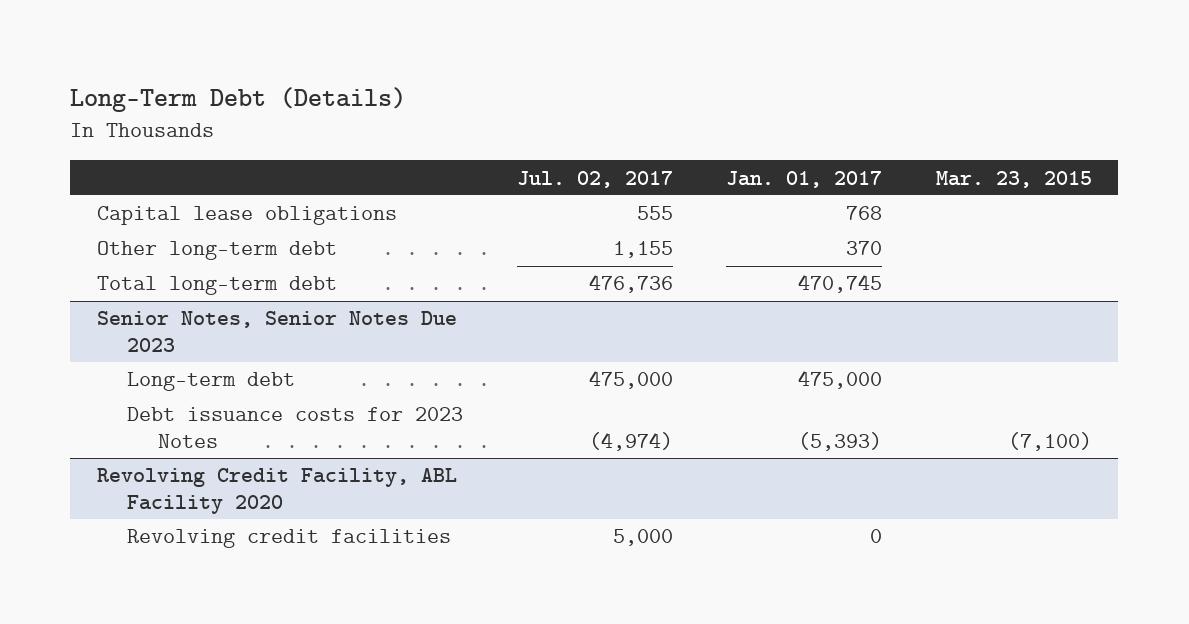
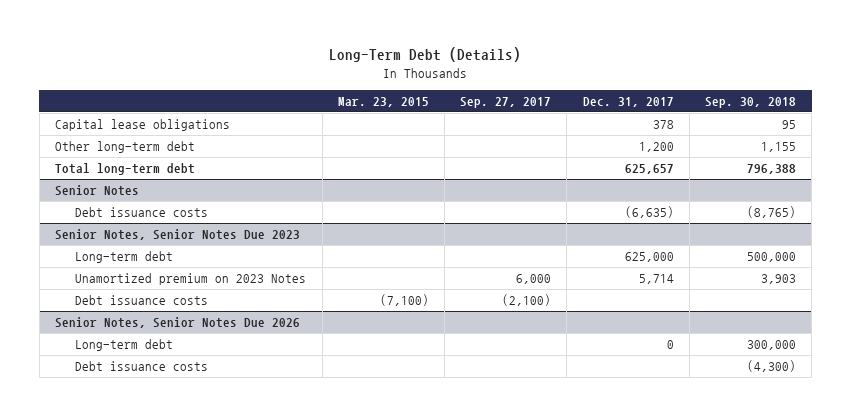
- | Jul. 02, 2017 | Jan. 01, 2017 | Mar. 23, 2015
+ | Mar. 23, 2015 | Sep. 27, 2017 | Dec. 31, 2017 | Sep. 30, 2018
+ Senior Notes
+ Debt issuance costs | | | (6,635) | (8,765)
@ Senior Notes, Senior Notes Due 2023
- Debt issuance costs for 2023 Notes | (4,974) | (5,393) | (7,100)
- Revolving Credit Facility, ABL Facility 2020
- Revolving credit facilities | 5,000 | 0 |
@ Senior Notes, Senior Notes Due 2023
+ Unamortized premium on 2023 Notes | | 6,000 | 5,714 | 3,903
+ Debt issuance costs | (7,100) | (2,100) | |
+ Senior Notes, Senior Notes Due 2026
+ Long-term debt | | | 0 | 300,000
+ Debt issuance costs | | | | (4,300)

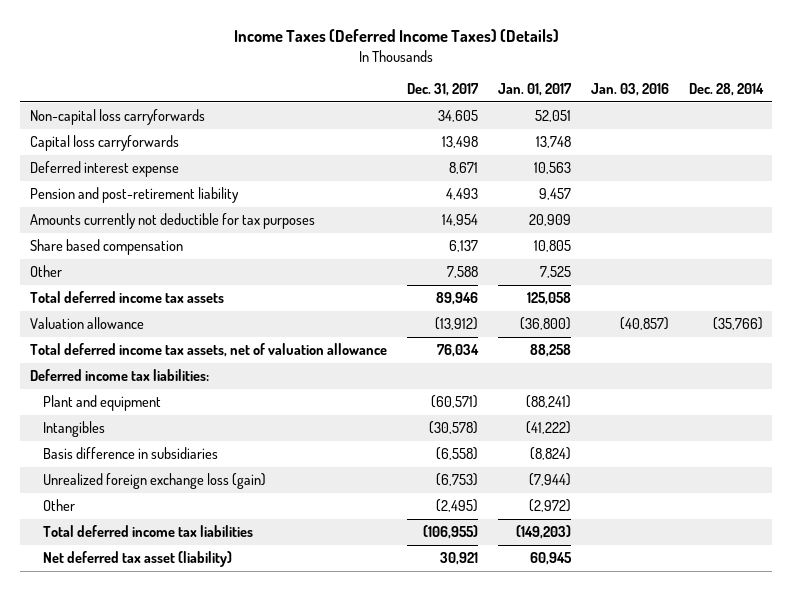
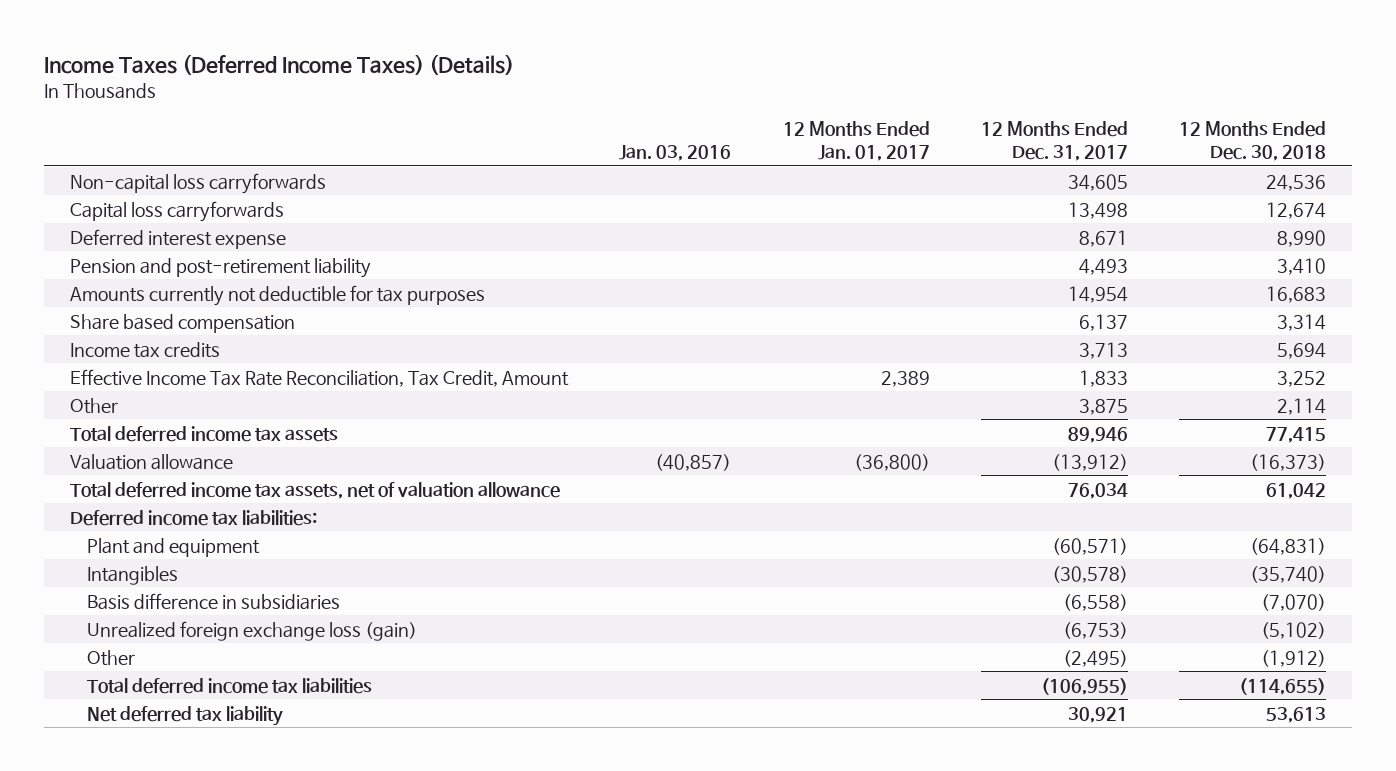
- | Dec. 31, 2017 | Jan. 01, 2017 | Jan. 03, 2016 | Dec. 28, 2014
+ | Jan. 03, 2016 | 12 Months Ended Jan. 01, 2017 | 12 Months Ended Dec. 31, 2017 | 12 Months Ended Dec. 30, 2018
+ Income tax credits | | | 3,713 | 5,694
+ Effective Income Tax Rate Reconciliation, Tax Credit, Amount | | 2,389 | 1,833 | 3,252
- Net deferred tax asset (liability) | 30,921 | 60,945 | |
+ Net deferred tax liability | | | 30,921 | 53,613

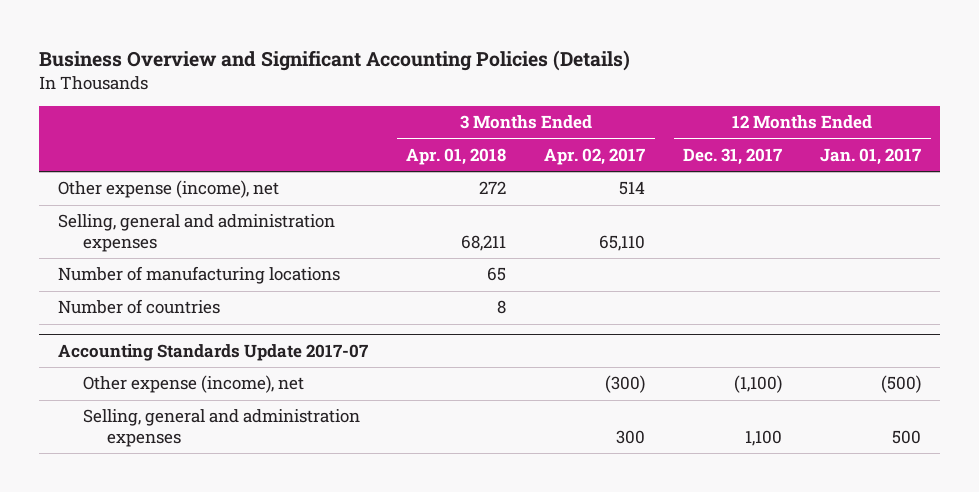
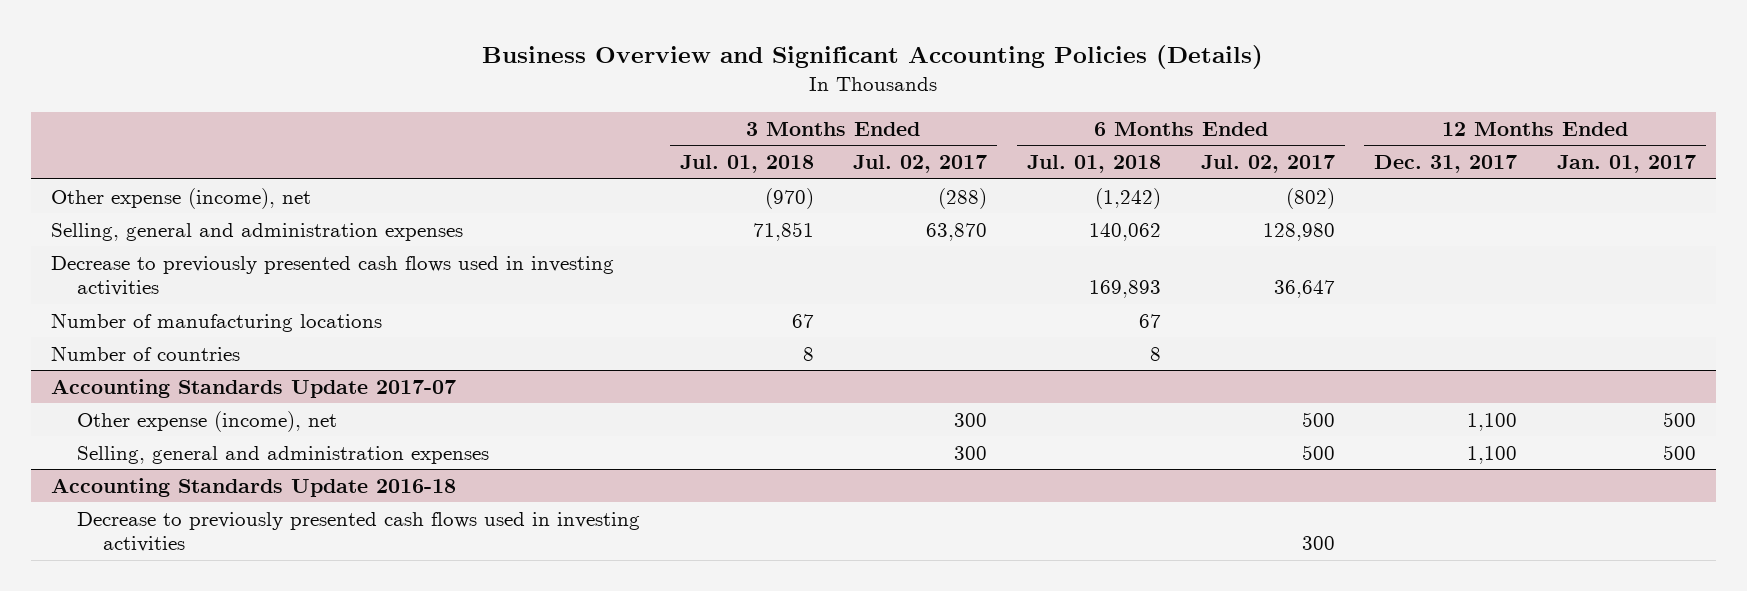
- | 3 Months Ended Apr. 01, 2018 | 3 Months Ended Apr. 02, 2017 | 12 Months Ended Dec. 31, 2017 | 12 Months Ended Jan. 01, 2017
+ | 3 Months Ended Jul. 01, 2018 | 3 Months Ended Jul. 02, 2017 | 6 Months Ended Jul. 01, 2018 | 6 Months Ended Jul. 02, 2017 | 12 Months Ended Dec. 31, 2017 | 12 Months Ended Jan. 01, 2017
+ Decrease to previously presented cash flows used in investing activities | | | 169,893 | 36,647 | |
@ Accounting Standards Update 2017-07
- Other expense (income), net | | (300) | (1,100) | (500)
+ Other expense (income), net | | 300 | | 500 | 1,100 | 500
+ Accounting Standards Update 2016-18
+ Decrease to previously presented cash flows used in investing activities | | | | 300 | |

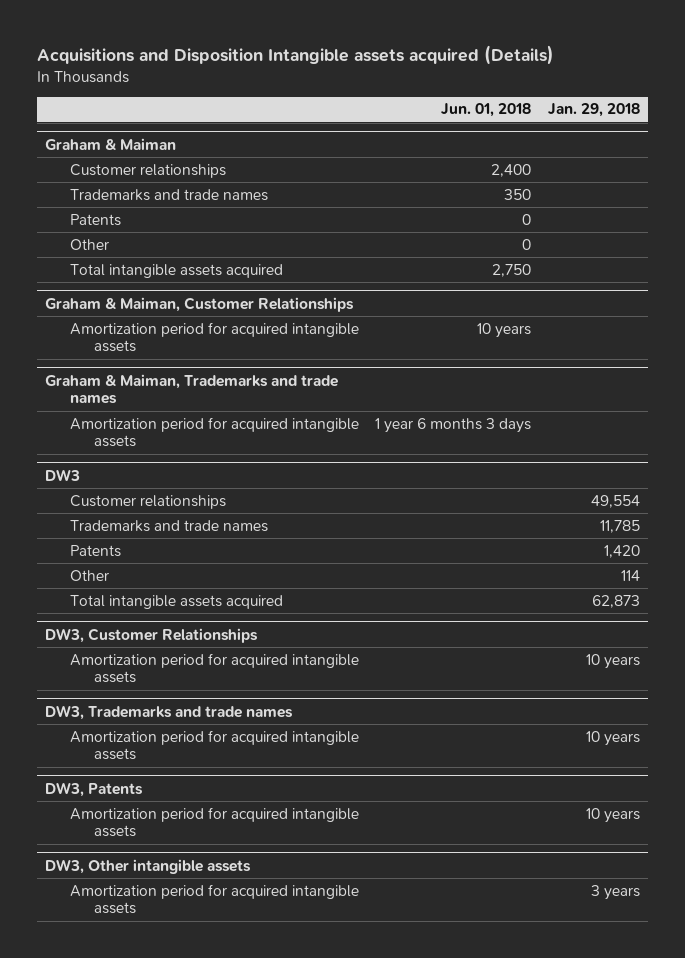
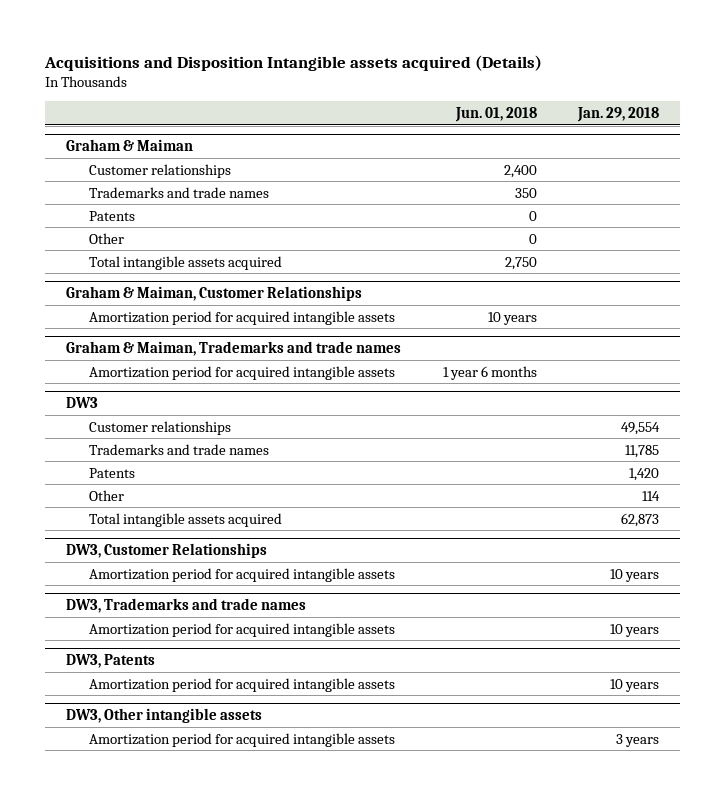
@ Graham & Maiman, Trademarks and trade names
- Amortization period for acquired intangible assets | 1 year 6 months 3 days |
+ Amortization period for acquired intangible assets | 1 year 6 months |

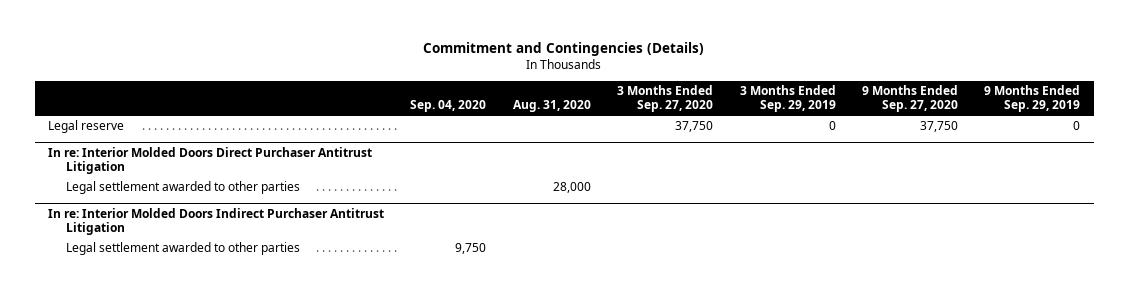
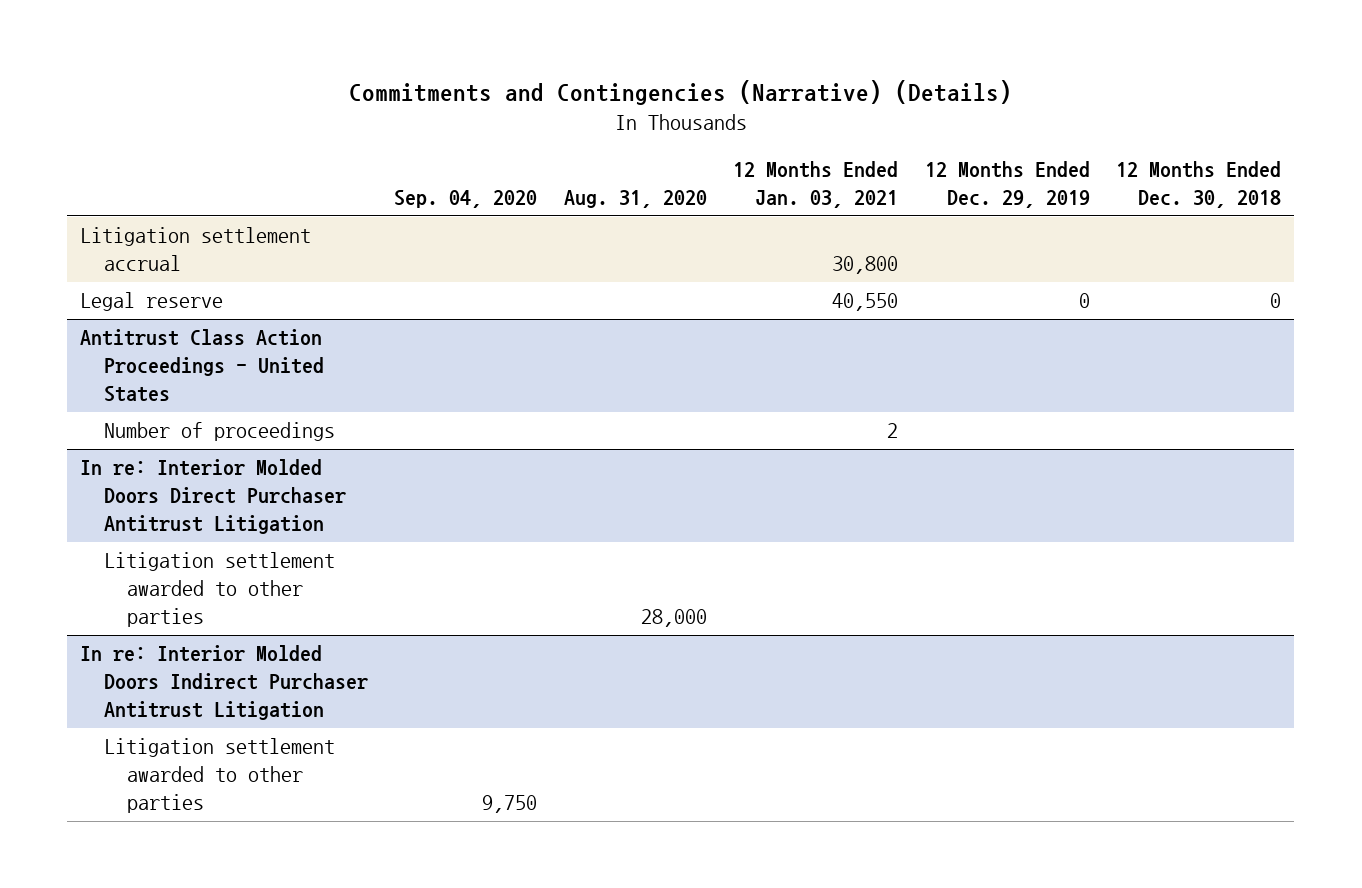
- Commitment and Contingencies (Details)
+ Commitments and Contingencies (Narrative) (Details)
- | Sep. 04, 2020 | Aug. 31, 2020 | 3 Months Ended Sep. 27, 2020 | 3 Months Ended Sep. 29, 2019 | 9 Months Ended Sep. 27, 2020 | 9 Months Ended Sep. 29, 2019
+ | Sep. 04, 2020 | Aug. 31, 2020 | 12 Months Ended Jan. 03, 2021 | 12 Months Ended Dec. 29, 2019 | 12 Months Ended Dec. 30, 2018
+ Litigation settlement accrual | | | 30,800 | |
+ Antitrust Class Action Proceedings - United States
+ Number of proceedings | | | 2 | |
@ In re: Interior Molded Doors Direct Purchaser Antitrust Litigation
- Legal settlement awarded to other parties | | 28,000 | | | |
+ Litigation settlement awarded to other parties | | 28,000 | | |
@ In re: Interior Molded Doors Indirect Purchaser Antitrust Litigation
- Legal settlement awarded to other parties | 9,750 | | | | |
+ Litigation settlement awarded to other parties | 9,750 | | | |

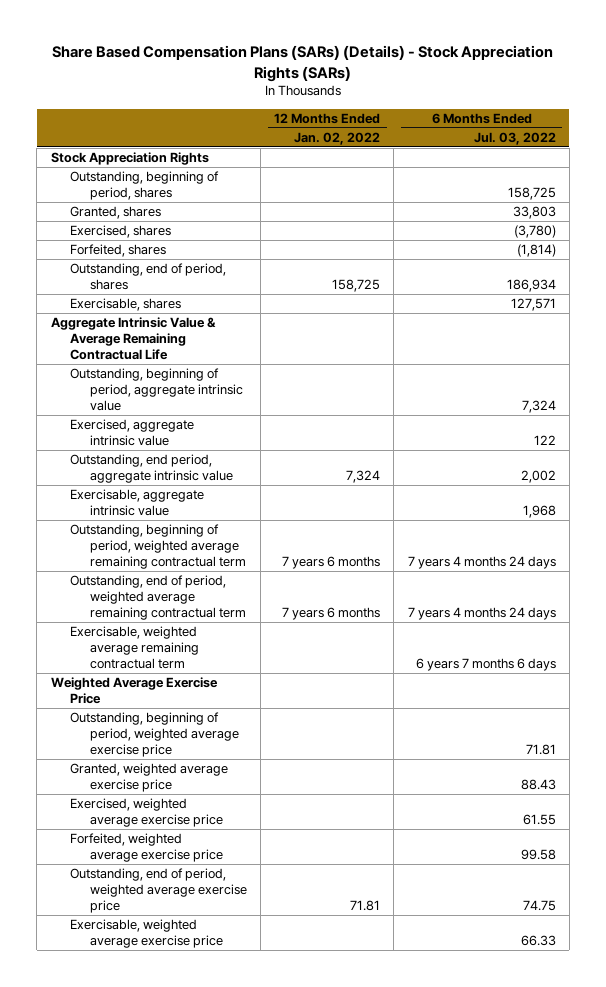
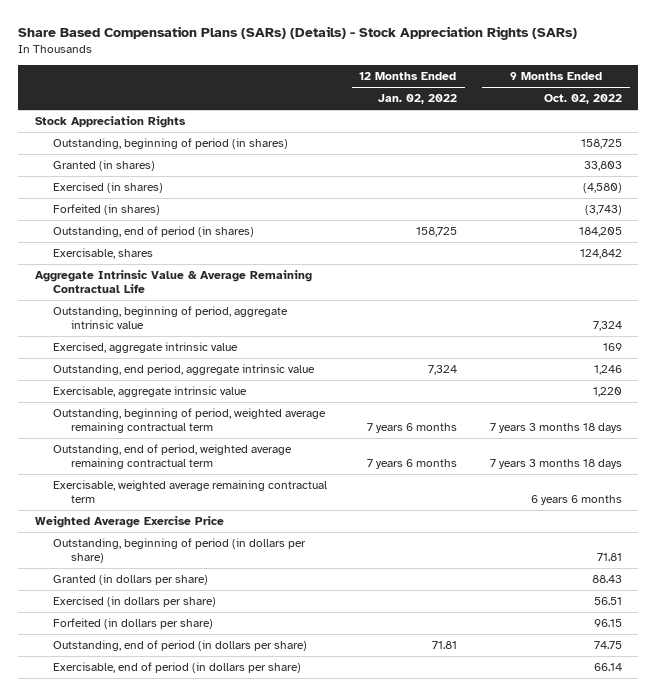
- | 12 Months Ended Jan. 02, 2022 | 6 Months Ended Jul. 03, 2022
+ | 12 Months Ended Jan. 02, 2022 | 9 Months Ended Oct. 02, 2022
- Outstanding, beginning of period, shares | | 158,725
- Granted, shares | | 33,803
- Exercised, shares | | (3,780)
- Forfeited, shares | | (1,814)
- Outstanding, end of period, shares | 158,725 | 186,934
+ Outstanding, beginning of period (in shares) | | 158,725
+ Granted (in shares) | | 33,803
+ Exercised (in shares) | | (4,580)
+ Forfeited (in shares) | | (3,743)
+ Outstanding, end of period (in shares) | 158,725 | 184,205
- Outstanding, beginning of period, weighted average exercise price | | 71.81
- Granted, weighted average exercise price | | 88.43
- Exercised, weighted average exercise price | | 61.55
- Forfeited, weighted average exercise price | | 99.58
- Outstanding, end of period, weighted average exercise price | 71.81 | 74.75
- Exercisable, weighted average exercise price | | 66.33
+ Outstanding, beginning of period (in dollars per share) | | 71.81
+ Granted (in dollars per share) | | 88.43
+ Exercised (in dollars per share) | | 56.51
+ Forfeited (in dollars per share) | | 96.15
+ Outstanding, end of period (in dollars per share) | 71.81 | 74.75
+ Exercisable, end of period (in dollars per share) | | 66.14

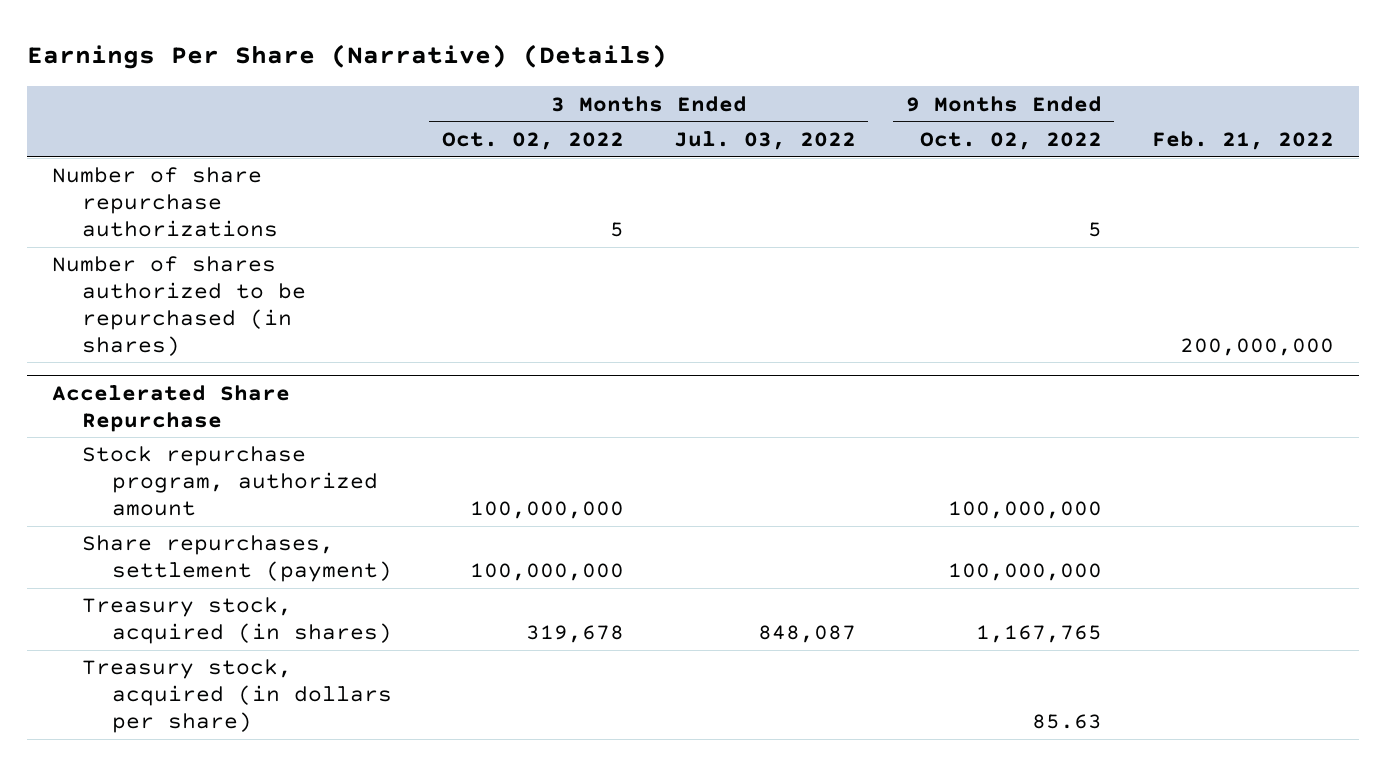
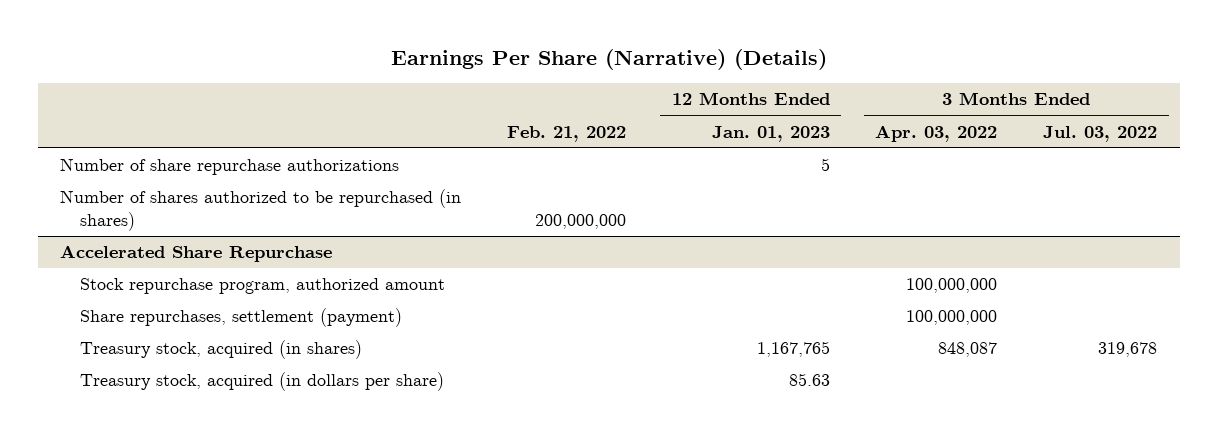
- | 3 Months Ended Oct. 02, 2022 | 3 Months Ended Jul. 03, 2022 | 9 Months Ended Oct. 02, 2022 | Feb. 21, 2022
+ | Feb. 21, 2022 | 12 Months Ended Jan. 01, 2023 | 3 Months Ended Apr. 03, 2022 | 3 Months Ended Jul. 03, 2022
@ Accelerated Share Repurchase
- Treasury stock, acquired (in shares) | 319,678 | 848,087 | 1,167,765 |
+ Treasury stock, acquired (in shares) | | 1,167,765 | 848,087 | 319,678

